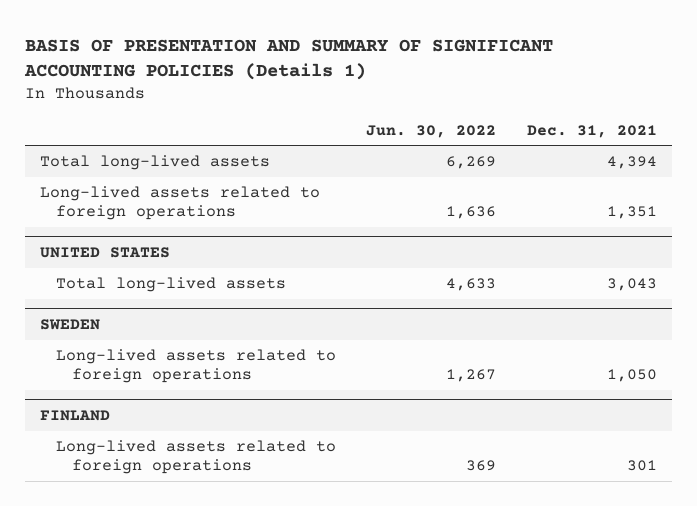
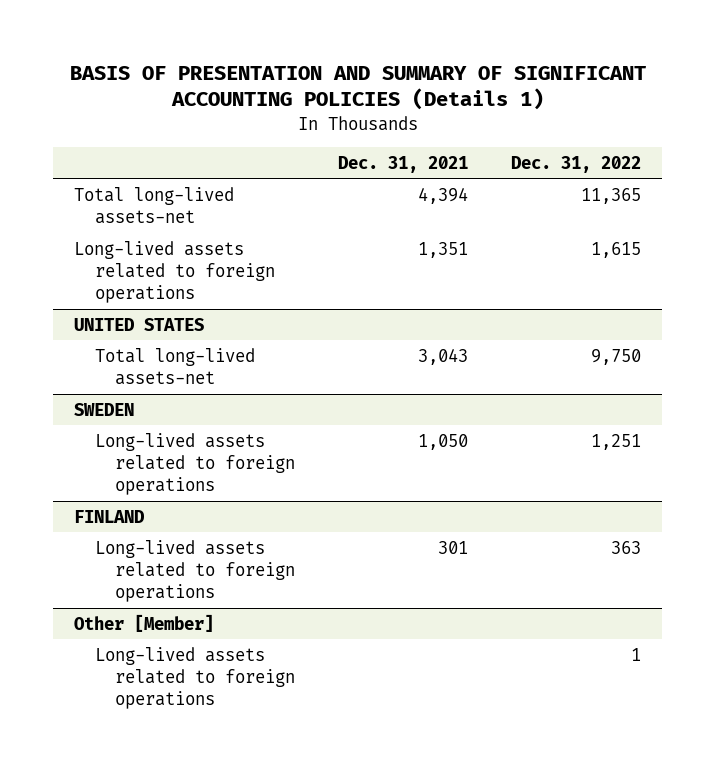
- | Jun. 30, 2022 | Dec. 31, 2021
+ | Dec. 31, 2021 | Dec. 31, 2022
- Total long-lived assets | 6,269 | 4,394
+ Total long-lived assets-net | 4,394 | 11,365
@ UNITED STATES
- Total long-lived assets | 4,633 | 3,043
+ Total long-lived assets-net | 3,043 | 9,750
+ Other [Member]
+ Long-lived assets related to foreign operations | | 1

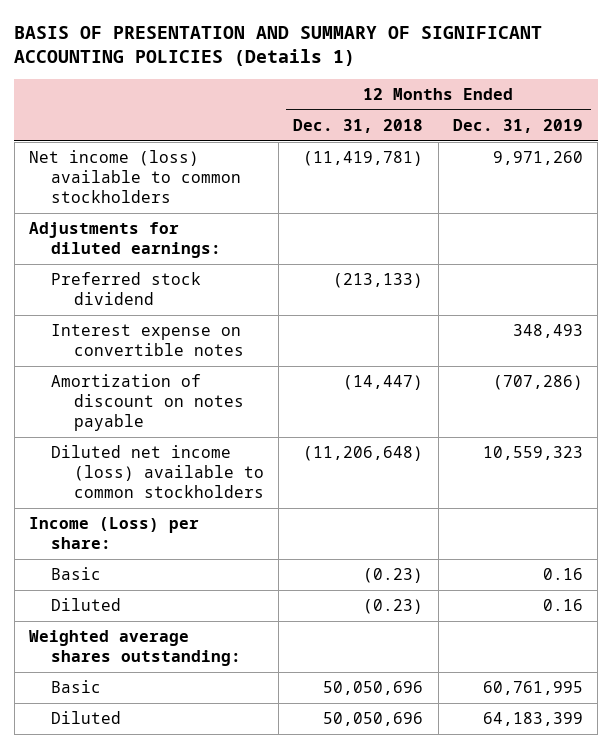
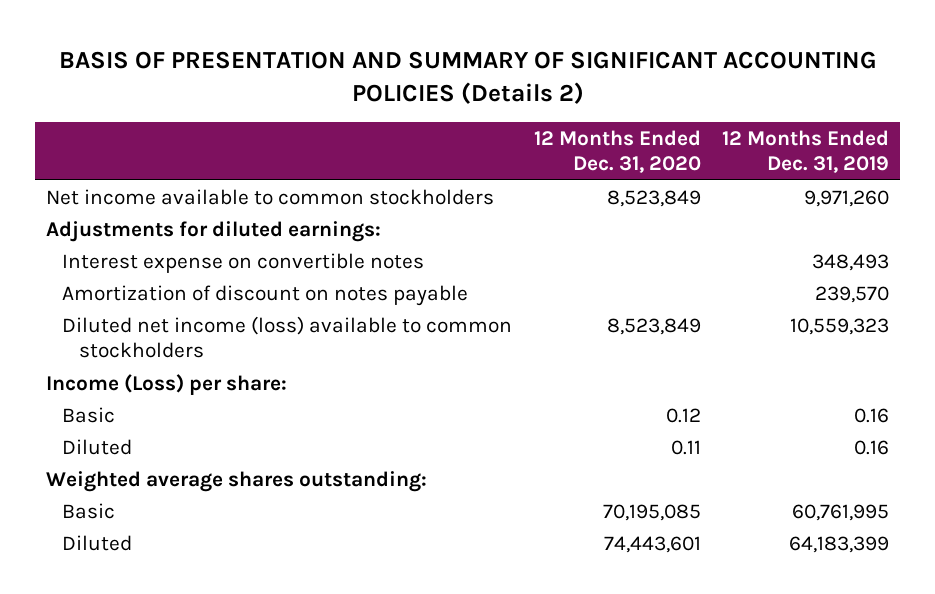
- BASIS OF PRESENTATION AND SUMMARY OF SIGNIFICANT ACCOUNTING POLICIES (Details 1)
+ BASIS OF PRESENTATION AND SUMMARY OF SIGNIFICANT ACCOUNTING POLICIES (Details 2)
- | 12 Months Ended Dec. 31, 2018 | 12 Months Ended Dec. 31, 2019
+ | 12 Months Ended Dec. 31, 2020 | 12 Months Ended Dec. 31, 2019
- Net income (loss) available to common stockholders | (11,419,781) | 9,971,260
+ Net income available to common stockholders | 8,523,849 | 9,971,260
- Preferred stock dividend | (213,133) |
- Amortization of discount on notes payable | (14,447) | (707,286)
+ Amortization of discount on notes payable | | 239,570

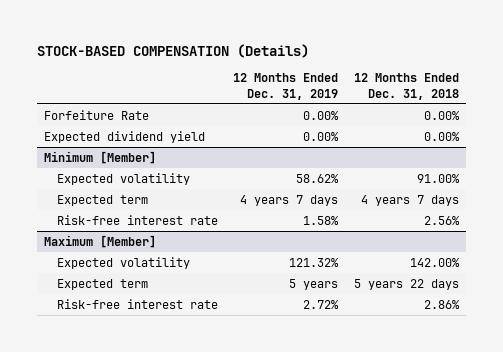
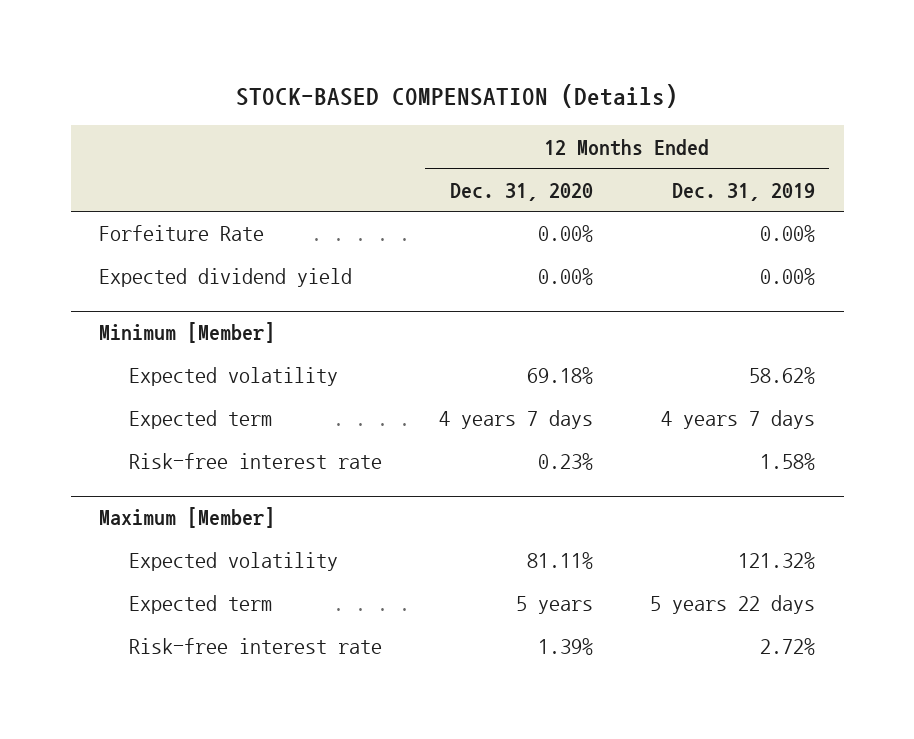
- | 12 Months Ended Dec. 31, 2019 | 12 Months Ended Dec. 31, 2018
+ | 12 Months Ended Dec. 31, 2020 | 12 Months Ended Dec. 31, 2019
@ Maximum [Member]
- Expected term | 5 years | 5 years 22 days
+ Expected term | 5 years | 5 years 22 days

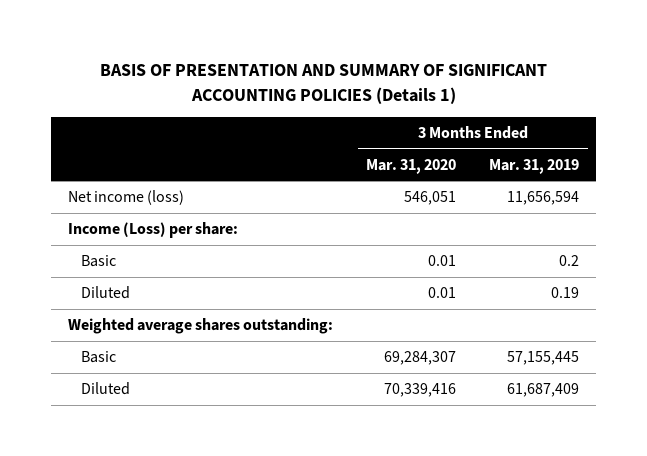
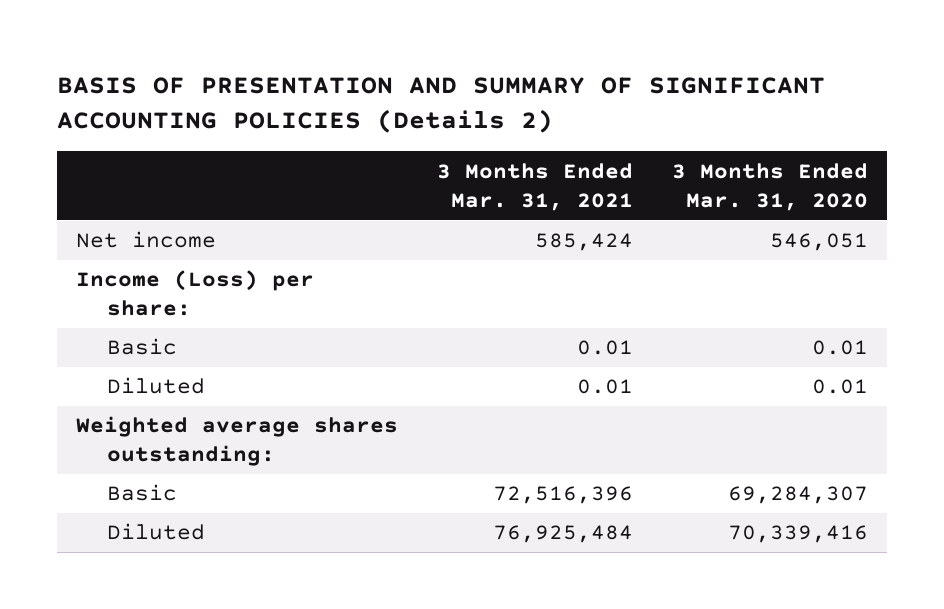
- BASIS OF PRESENTATION AND SUMMARY OF SIGNIFICANT ACCOUNTING POLICIES (Details 1)
+ BASIS OF PRESENTATION AND SUMMARY OF SIGNIFICANT ACCOUNTING POLICIES (Details 2)
- | 3 Months Ended Mar. 31, 2020 | 3 Months Ended Mar. 31, 2019
+ | 3 Months Ended Mar. 31, 2021 | 3 Months Ended Mar. 31, 2020
- Net income (loss) | 546,051 | 11,656,594
+ Net income | 585,424 | 546,051

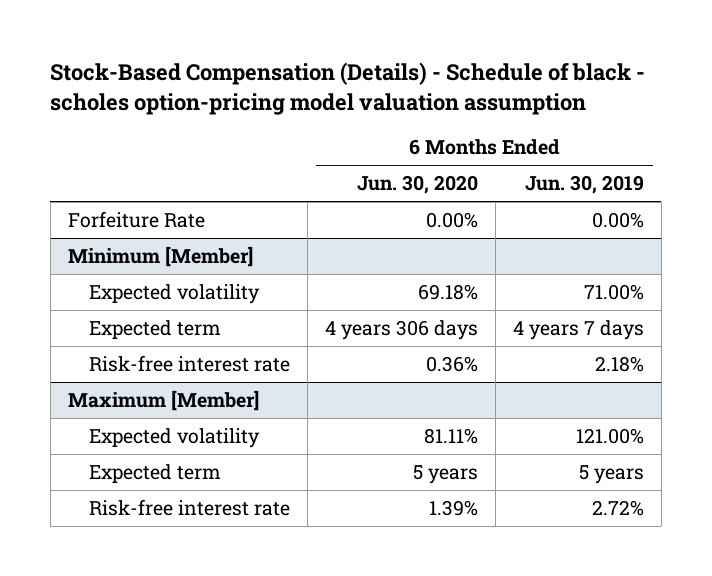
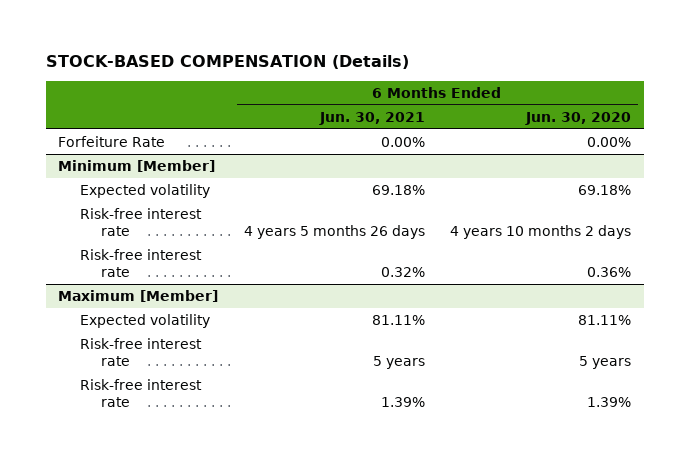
- Stock-Based Compensation (Details) - Schedule of black - scholes option-pricing model valuation assumption
+ STOCK-BASED COMPENSATION (Details)
- | 6 Months Ended Jun. 30, 2020 | 6 Months Ended Jun. 30, 2019
+ | 6 Months Ended Jun. 30, 2021 | 6 Months Ended Jun. 30, 2020
@ Minimum [Member]
- Expected term | 4 years 306 days | 4 years 7 days
+ Risk-free interest rate | 4 years 5 months 26 days | 4 years 10 months 2 days
@ Maximum [Member]
- Expected term | 5 years | 5 years
+ Risk-free interest rate | 5 years | 5 years

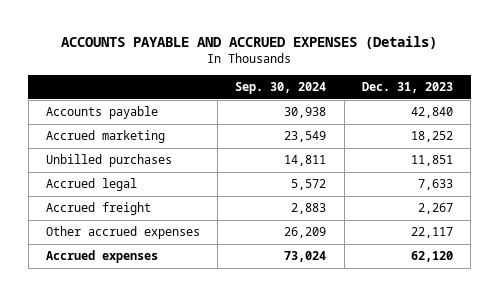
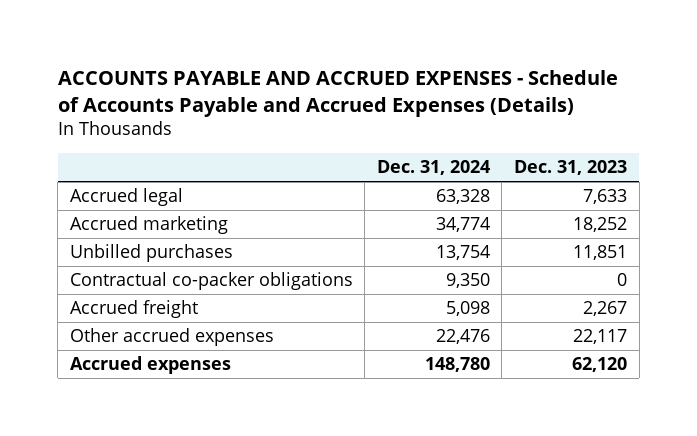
- ACCOUNTS PAYABLE AND ACCRUED EXPENSES (Details)
+ ACCOUNTS PAYABLE AND ACCRUED EXPENSES - Schedule of Accounts Payable and Accrued Expenses (Details)
- | Sep. 30, 2024 | Dec. 31, 2023
+ | Dec. 31, 2024 | Dec. 31, 2023
- Accounts payable | 30,938 | 42,840
moved up: Accrued legal | 63,328 | 7,633
+ Contractual co-packer obligations | 9,350 | 0

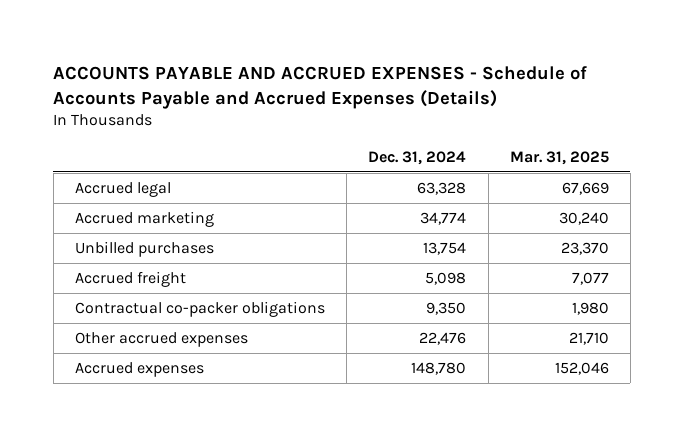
- | Dec. 31, 2024 | Dec. 31, 2023
+ | Dec. 31, 2024 | Mar. 31, 2025
moved down: Contractual co-packer obligations | 9,350 | 1,980

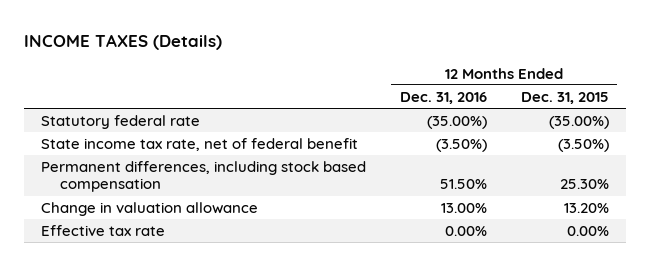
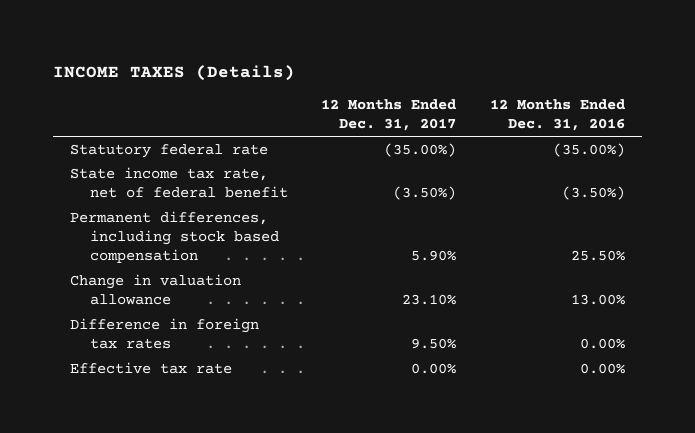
- | 12 Months Ended Dec. 31, 2016 | 12 Months Ended Dec. 31, 2015
+ | 12 Months Ended Dec. 31, 2017 | 12 Months Ended Dec. 31, 2016
- Permanent differences, including stock based compensation | 51.50% | 25.30%
+ Permanent differences, including stock based compensation | 5.90% | 25.50%
+ Difference in foreign tax rates | 9.50% | 0.00%

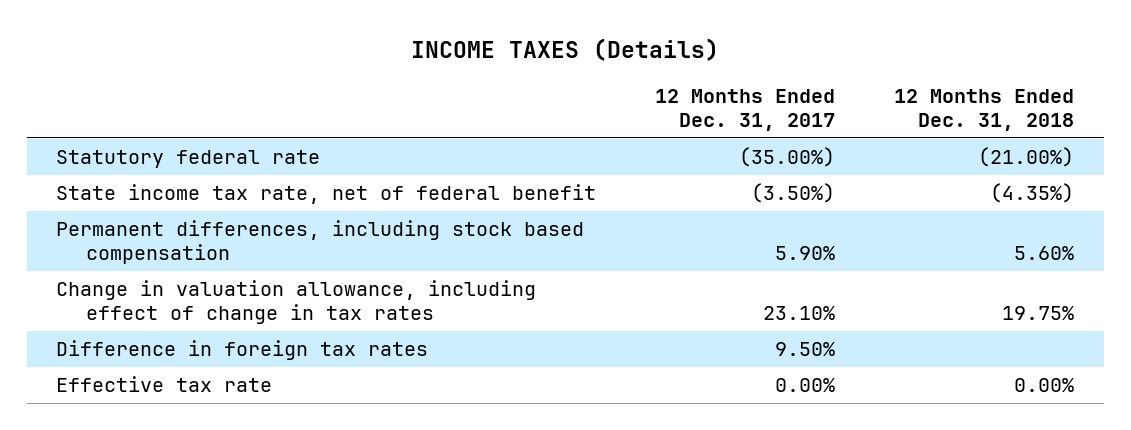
- | 12 Months Ended Dec. 31, 2017 | 12 Months Ended Dec. 31, 2016
+ | 12 Months Ended Dec. 31, 2017 | 12 Months Ended Dec. 31, 2018
- Change in valuation allowance | 23.10% | 13.00%
+ Change in valuation allowance, including effect of change in tax rates | 23.10% | 19.75%

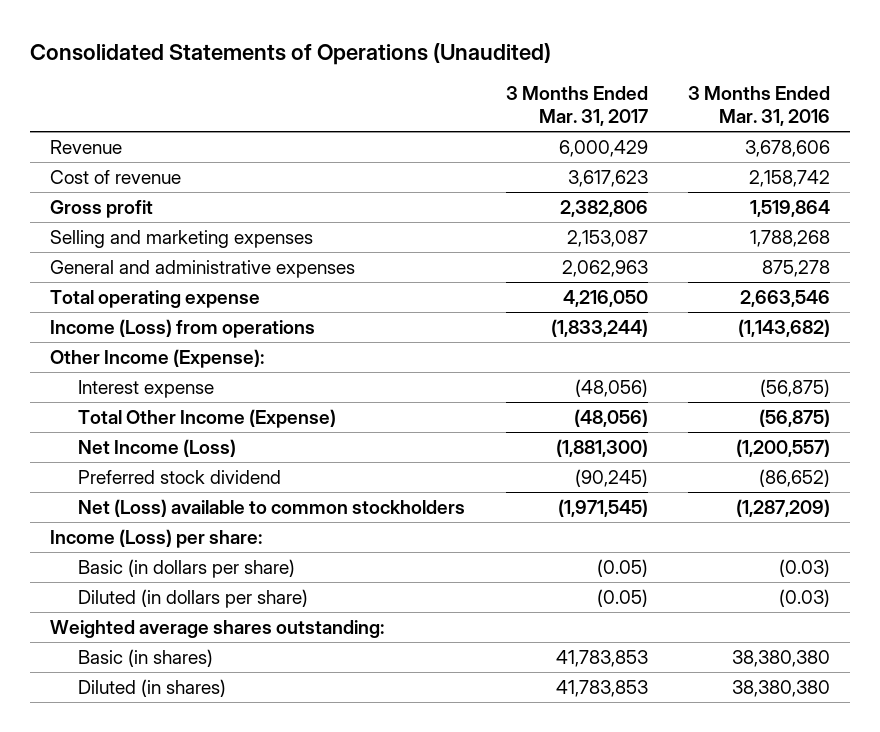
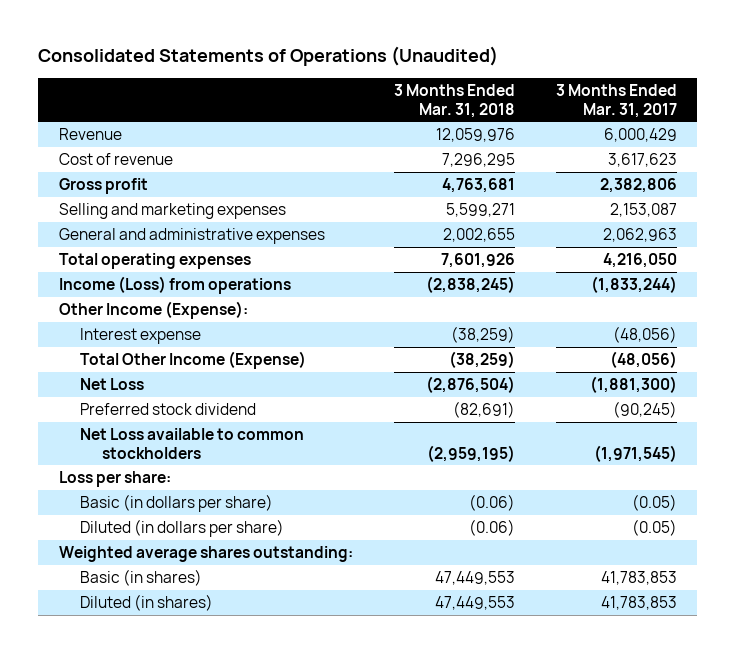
- | 3 Months Ended Mar. 31, 2017 | 3 Months Ended Mar. 31, 2016
+ | 3 Months Ended Mar. 31, 2018 | 3 Months Ended Mar. 31, 2017
- Total operating expense | 4,216,050 | 2,663,546
+ Total operating expenses | 7,601,926 | 4,216,050
- Net Income (Loss) | (1,881,300) | (1,200,557)
+ Net Loss | (2,876,504) | (1,881,300)
- Net (Loss) available to common stockholders | (1,971,545) | (1,287,209)
- Income (Loss) per share:
+ Net Loss available to common stockholders | (2,959,195) | (1,971,545)
+ Loss per share:

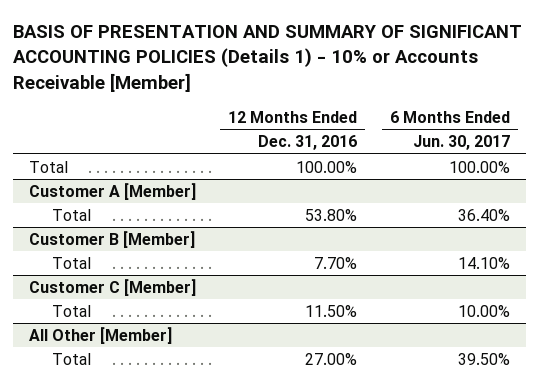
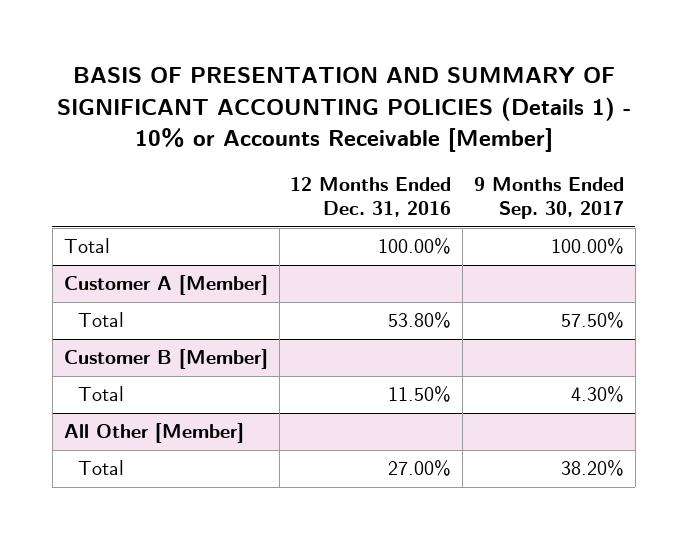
- | 12 Months Ended Dec. 31, 2016 | 6 Months Ended Jun. 30, 2017
+ | 12 Months Ended Dec. 31, 2016 | 9 Months Ended Sep. 30, 2017
@ Customer B [Member]
- Total | 7.70% | 14.10%
- Customer C [Member]

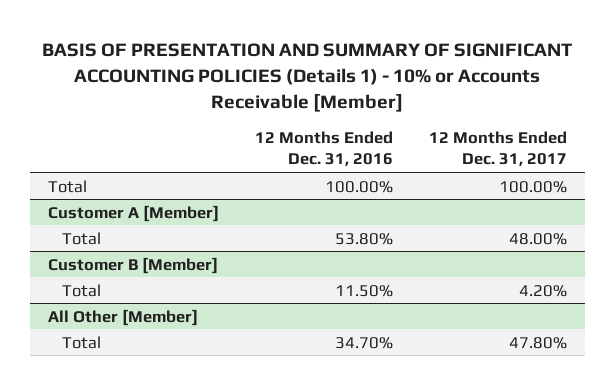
- | 12 Months Ended Dec. 31, 2016 | 9 Months Ended Sep. 30, 2017
+ | 12 Months Ended Dec. 31, 2016 | 12 Months Ended Dec. 31, 2017
@ All Other [Member]
- Total | 27.00% | 38.20%
+ Total | 34.70% | 47.80%

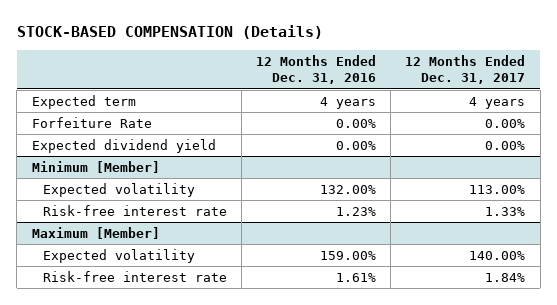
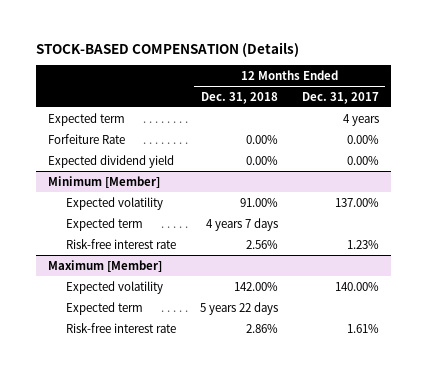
- | 12 Months Ended Dec. 31, 2016 | 12 Months Ended Dec. 31, 2017
+ | 12 Months Ended Dec. 31, 2018 | 12 Months Ended Dec. 31, 2017
@ Minimum [Member]
- Expected volatility | 132.00% | 113.00%
- Risk-free interest rate | 1.23% | 1.33%
+ Expected volatility | 91.00% | 137.00%
+ Expected term | 4 years 7 days |
+ Risk-free interest rate | 2.56% | 1.23%
@ Maximum [Member]
- Risk-free interest rate | 1.61% | 1.84%
+ Expected term | 5 years 22 days |
+ Risk-free interest rate | 2.86% | 1.61%

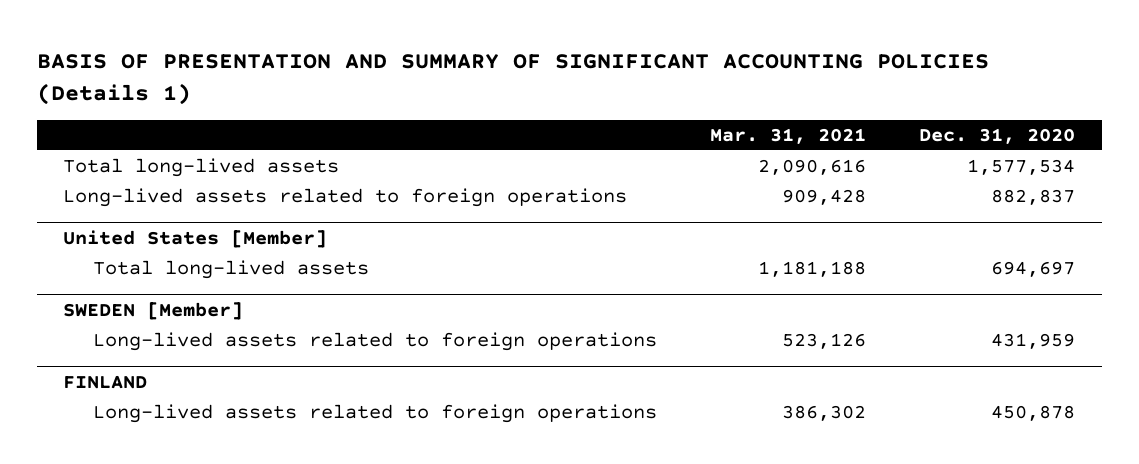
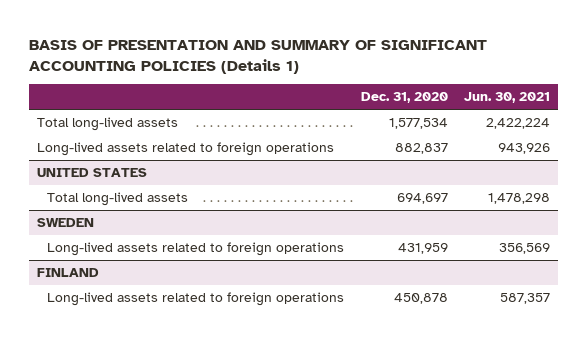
- | Mar. 31, 2021 | Dec. 31, 2020
+ | Dec. 31, 2020 | Jun. 30, 2021
- United States [Member]
+ UNITED STATES
- SWEDEN [Member]
+ SWEDEN

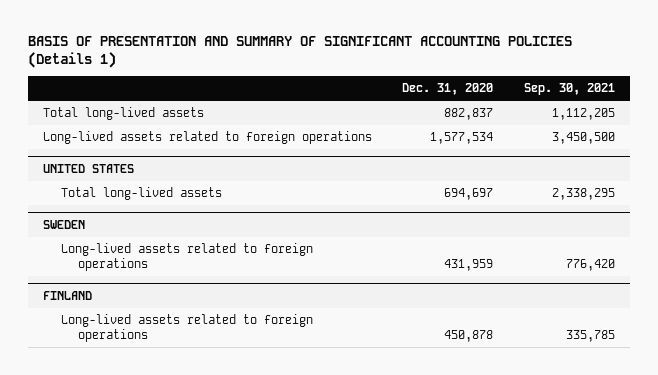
- | Dec. 31, 2020 | Jun. 30, 2021
+ | Dec. 31, 2020 | Sep. 30, 2021
- Total long-lived assets | 1,577,534 | 2,422,224
- Long-lived assets related to foreign operations | 882,837 | 943,926
+ Total long-lived assets | 882,837 | 1,112,205
+ Long-lived assets related to foreign operations | 1,577,534 | 3,450,500

